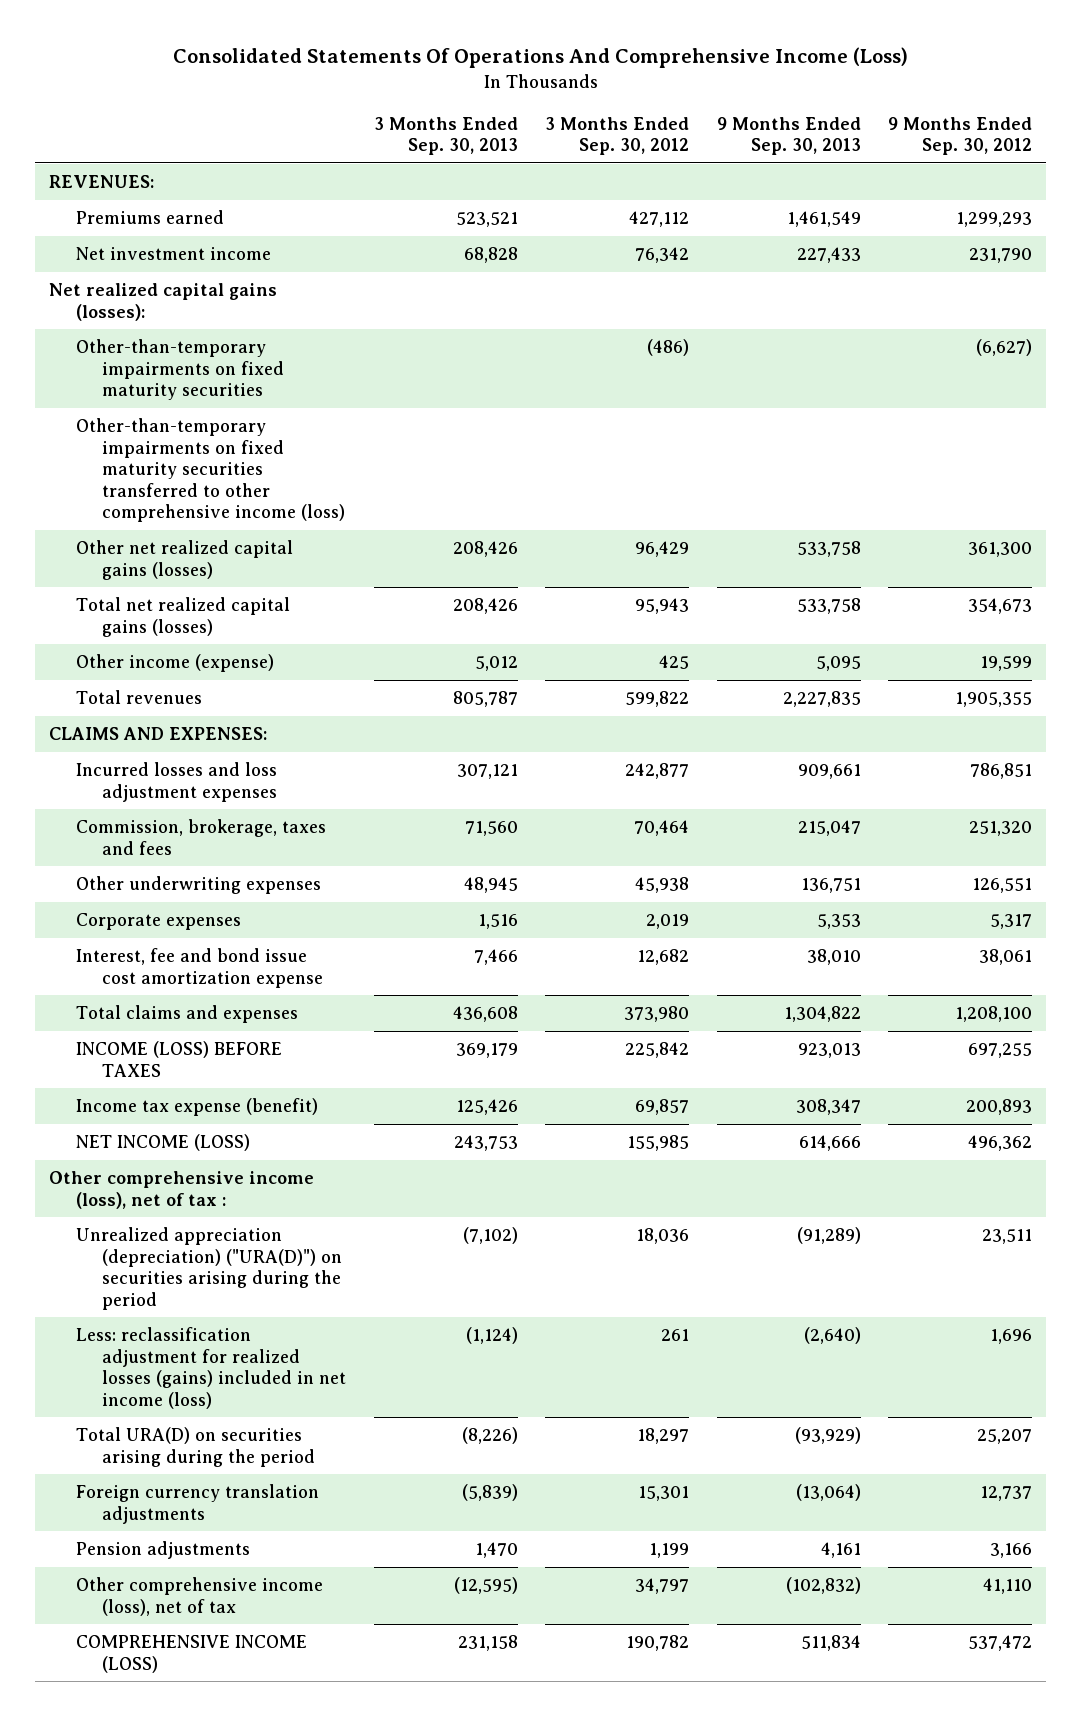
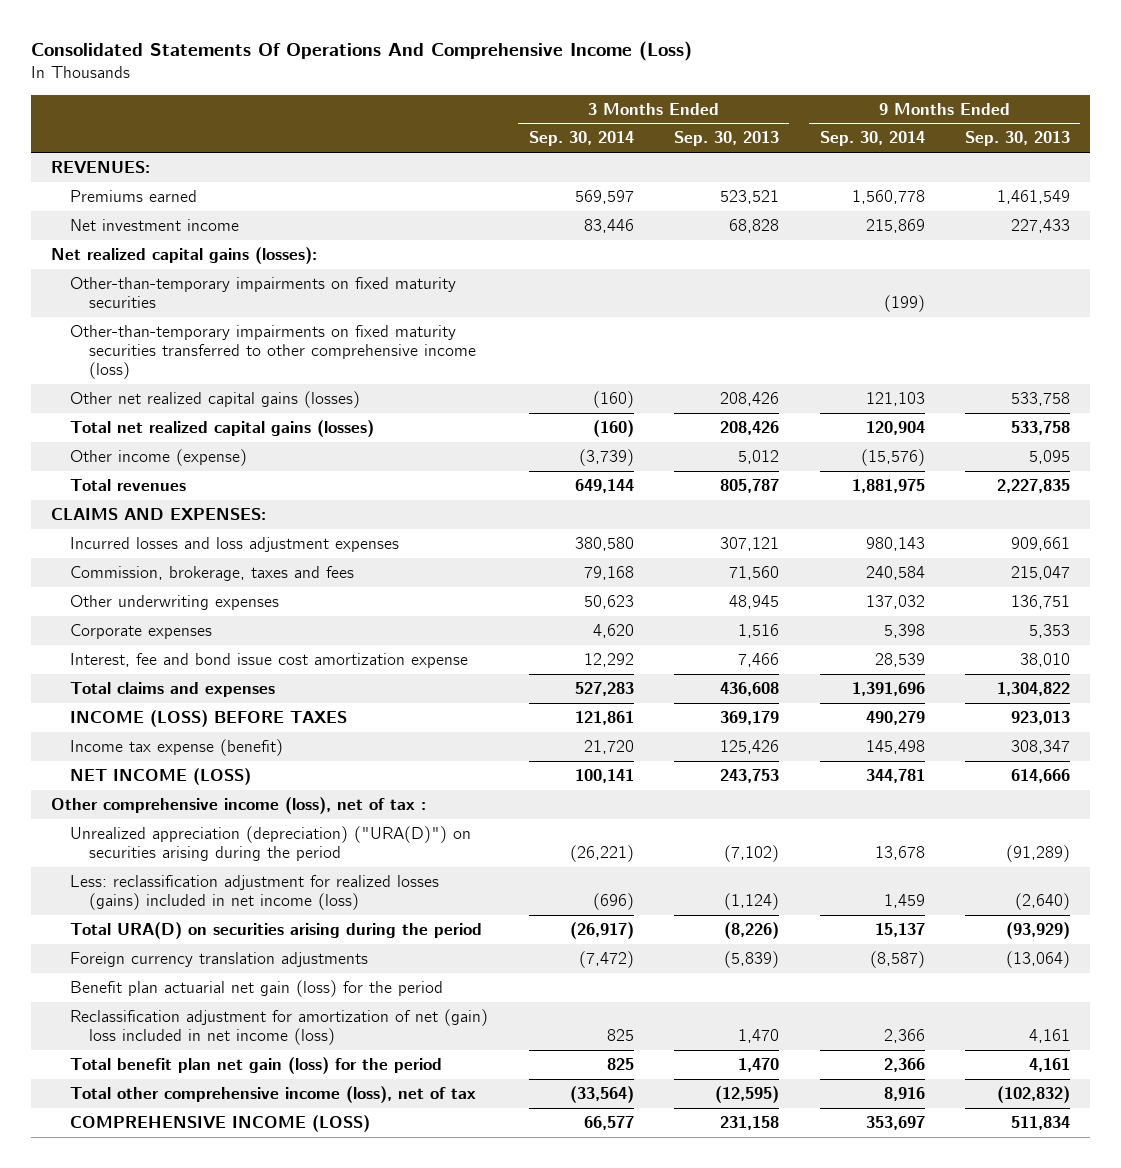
- | 3 Months Ended Sep. 30, 2013 | 3 Months Ended Sep. 30, 2012 | 9 Months Ended Sep. 30, 2013 | 9 Months Ended Sep. 30, 2012
+ | 3 Months Ended Sep. 30, 2014 | 3 Months Ended Sep. 30, 2013 | 9 Months Ended Sep. 30, 2014 | 9 Months Ended Sep. 30, 2013
- Pension adjustments | 1,470 | 1,199 | 4,161 | 3,166
- Other comprehensive income (loss), net of tax | (12,595) | 34,797 | (102,832) | 41,110
+ Benefit plan actuarial net gain (loss) for the period
+ Reclassification adjustment for amortization of net (gain) loss included in net income (loss) | 825 | 1,470 | 2,366 | 4,161
+ Total benefit plan net gain (loss) for the period | 825 | 1,470 | 2,366 | 4,161
+ Total other comprehensive income (loss), net of tax | (33,564) | (12,595) | 8,916 | (102,832)

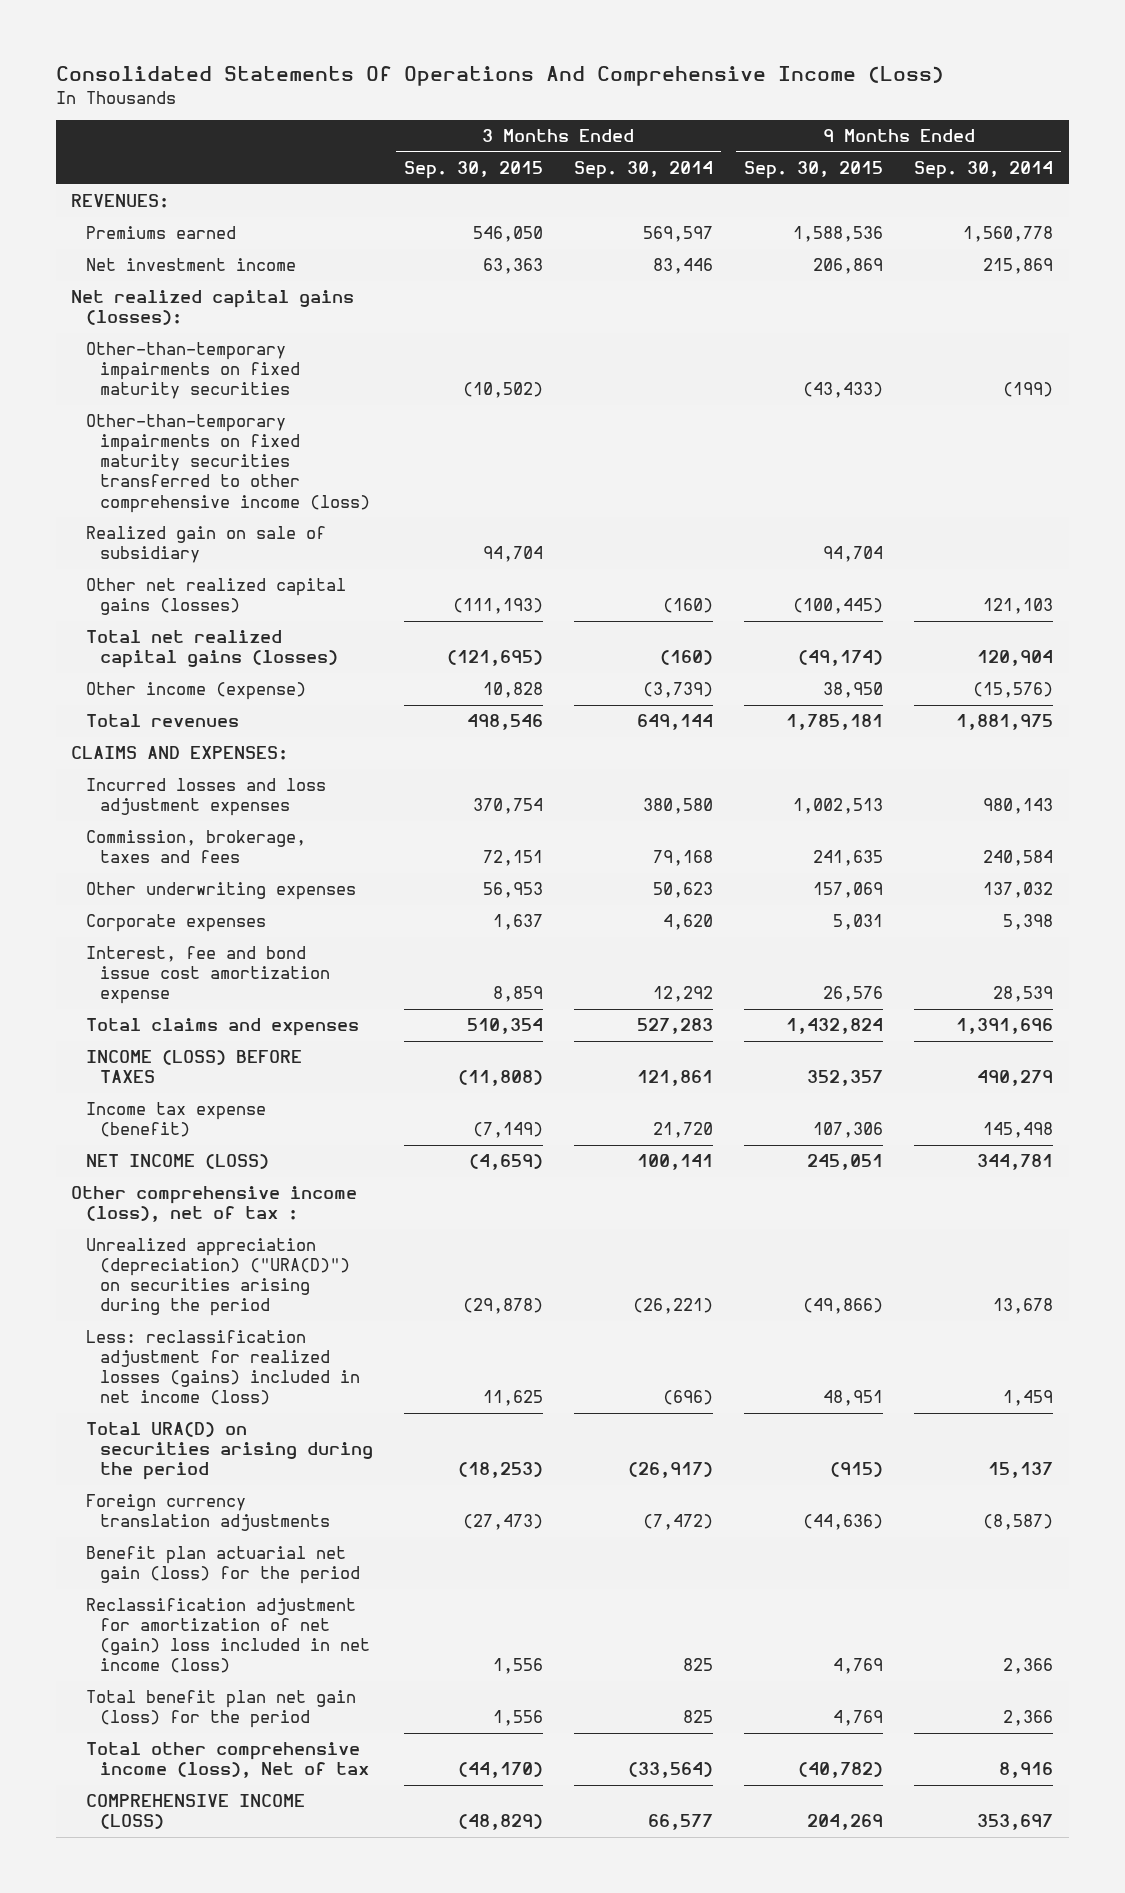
- | 3 Months Ended Sep. 30, 2014 | 3 Months Ended Sep. 30, 2013 | 9 Months Ended Sep. 30, 2014 | 9 Months Ended Sep. 30, 2013
+ | 3 Months Ended Sep. 30, 2015 | 3 Months Ended Sep. 30, 2014 | 9 Months Ended Sep. 30, 2015 | 9 Months Ended Sep. 30, 2014
+ Realized gain on sale of subsidiary | 94,704 | | 94,704 |
- Total other comprehensive income (loss), net of tax | (33,564) | (12,595) | 8,916 | (102,832)
+ Total other comprehensive income (loss), Net of tax | (44,170) | (33,564) | (40,782) | 8,916

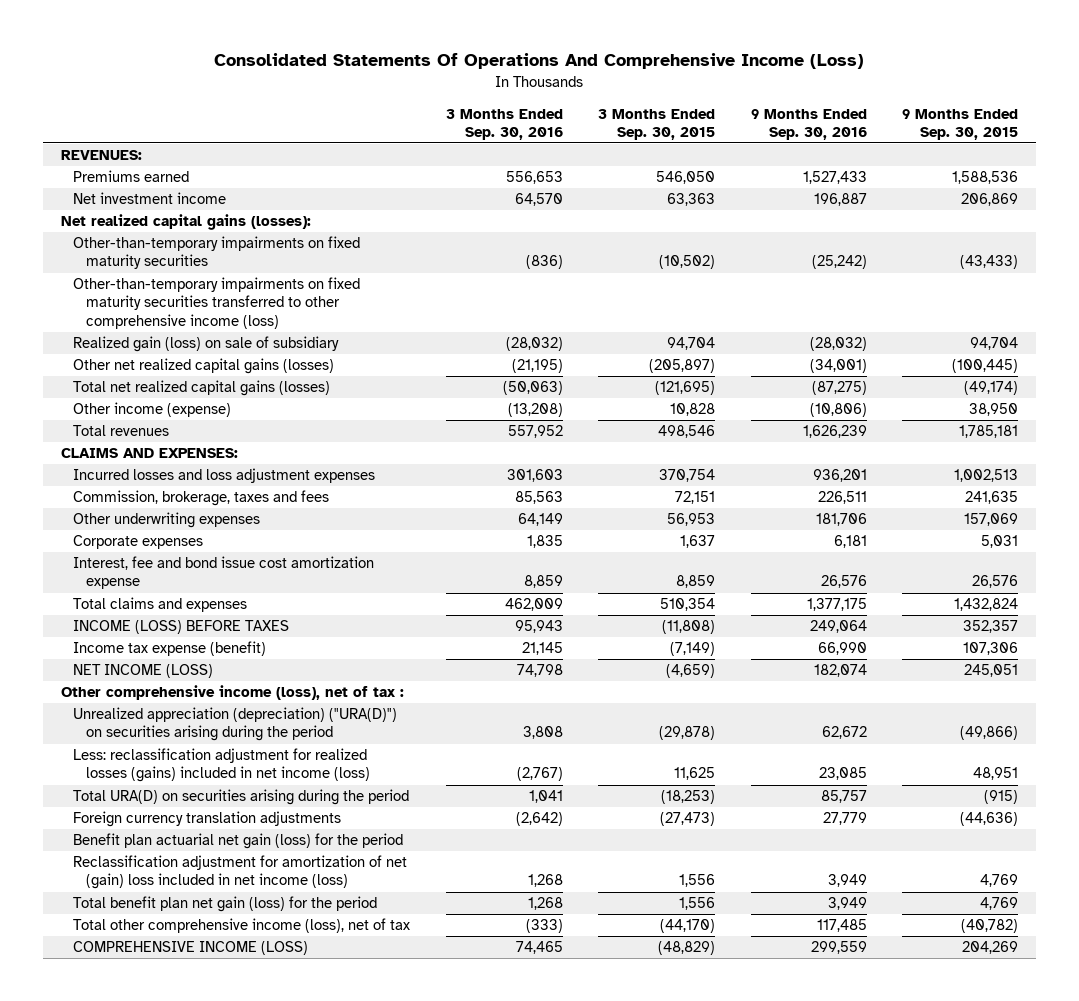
- | 3 Months Ended Sep. 30, 2015 | 3 Months Ended Sep. 30, 2014 | 9 Months Ended Sep. 30, 2015 | 9 Months Ended Sep. 30, 2014
+ | 3 Months Ended Sep. 30, 2016 | 3 Months Ended Sep. 30, 2015 | 9 Months Ended Sep. 30, 2016 | 9 Months Ended Sep. 30, 2015
- Realized gain on sale of subsidiary | 94,704 | | 94,704 |
- Other net realized capital gains (losses) | (111,193) | (160) | (100,445) | 121,103
+ Realized gain (loss) on sale of subsidiary | (28,032) | 94,704 | (28,032) | 94,704
+ Other net realized capital gains (losses) | (21,195) | (205,897) | (34,001) | (100,445)
- Total other comprehensive income (loss), Net of tax | (44,170) | (33,564) | (40,782) | 8,916
+ Total other comprehensive income (loss), net of tax | (333) | (44,170) | 117,485 | (40,782)

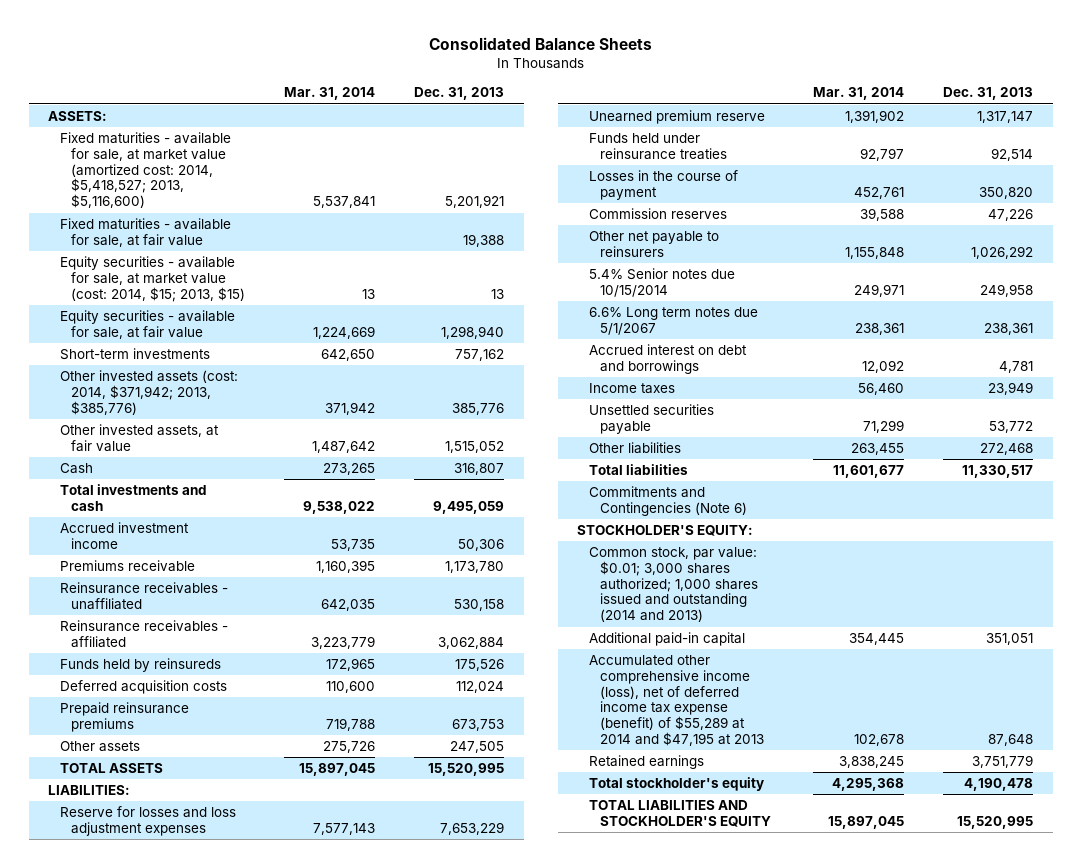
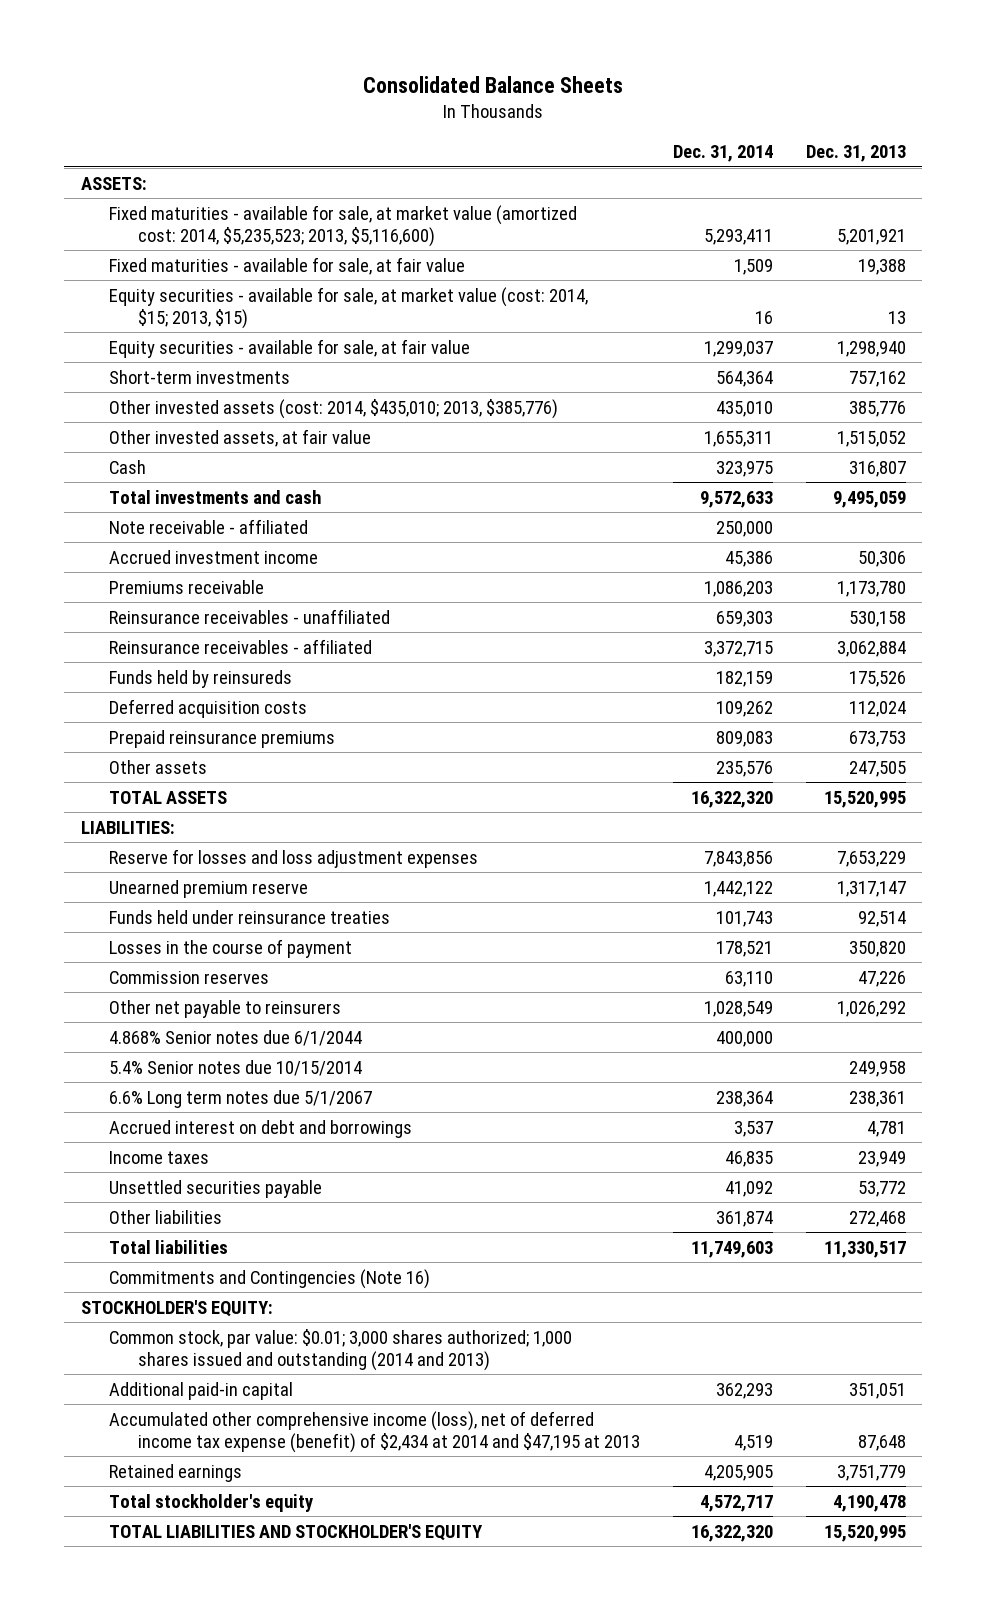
- | Mar. 31, 2014 | Dec. 31, 2013
+ | Dec. 31, 2014 | Dec. 31, 2013
- Fixed maturities - available for sale, at market value (amortized cost: 2014, $5,418,527; 2013, $5,116,600) | 5,537,841 | 5,201,921
+ Fixed maturities - available for sale, at market value (amortized cost: 2014, $5,235,523; 2013, $5,116,600) | 5,293,411 | 5,201,921
- Other invested assets (cost: 2014, $371,942; 2013, $385,776) | 371,942 | 385,776
+ Other invested assets (cost: 2014, $435,010; 2013, $385,776) | 435,010 | 385,776
+ Note receivable - affiliated | 250,000 |
+ 4.868% Senior notes due 6/1/2044 | 400,000 |
- Commitments and Contingencies (Note 6)
+ Commitments and Contingencies (Note 16)
- Accumulated other comprehensive income (loss), net of deferred income tax expense (benefit) of $55,289 at 2014 and $47,195 at 2013 | 102,678 | 87,648
+ Accumulated other comprehensive income (loss), net of deferred income tax expense (benefit) of $2,434 at 2014 and $47,195 at 2013 | 4,519 | 87,648

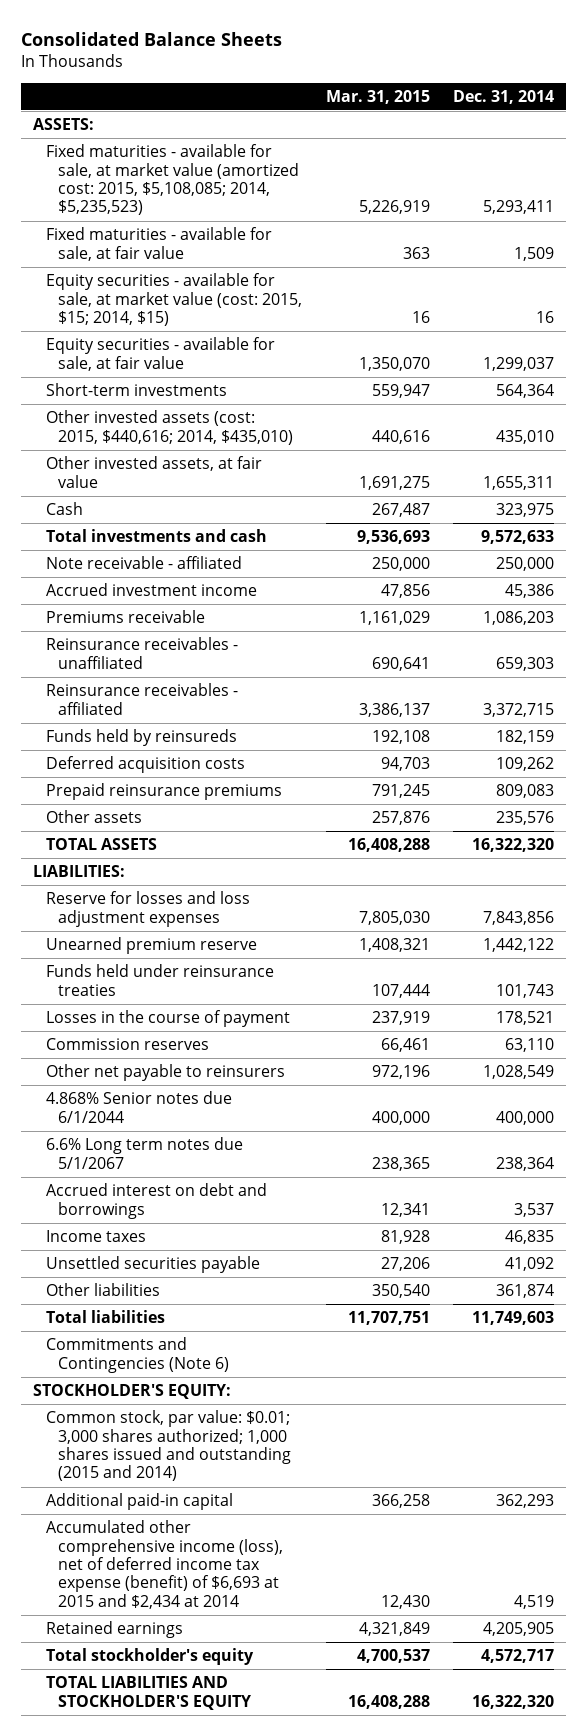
- | Dec. 31, 2014 | Dec. 31, 2013
+ | Mar. 31, 2015 | Dec. 31, 2014
- Fixed maturities - available for sale, at market value (amortized cost: 2014, $5,235,523; 2013, $5,116,600) | 5,293,411 | 5,201,921
+ Fixed maturities - available for sale, at market value (amortized cost: 2015, $5,108,085; 2014, $5,235,523) | 5,226,919 | 5,293,411
- Equity securities - available for sale, at market value (cost: 2014, $15; 2013, $15) | 16 | 13
+ Equity securities - available for sale, at market value (cost: 2015, $15; 2014, $15) | 16 | 16
- Other invested assets (cost: 2014, $435,010; 2013, $385,776) | 435,010 | 385,776
+ Other invested assets (cost: 2015, $440,616; 2014, $435,010) | 440,616 | 435,010
- 5.4% Senior notes due 10/15/2014 | | 249,958
- Commitments and Contingencies (Note 16)
+ Commitments and Contingencies (Note 6)
- Common stock, par value: $0.01; 3,000 shares authorized; 1,000 shares issued and outstanding (2014 and 2013)
+ Common stock, par value: $0.01; 3,000 shares authorized; 1,000 shares issued and outstanding (2015 and 2014)
- Accumulated other comprehensive income (loss), net of deferred income tax expense (benefit) of $2,434 at 2014 and $47,195 at 2013 | 4,519 | 87,648
+ Accumulated other comprehensive income (loss), net of deferred income tax expense (benefit) of $6,693 at 2015 and $2,434 at 2014 | 12,430 | 4,519

